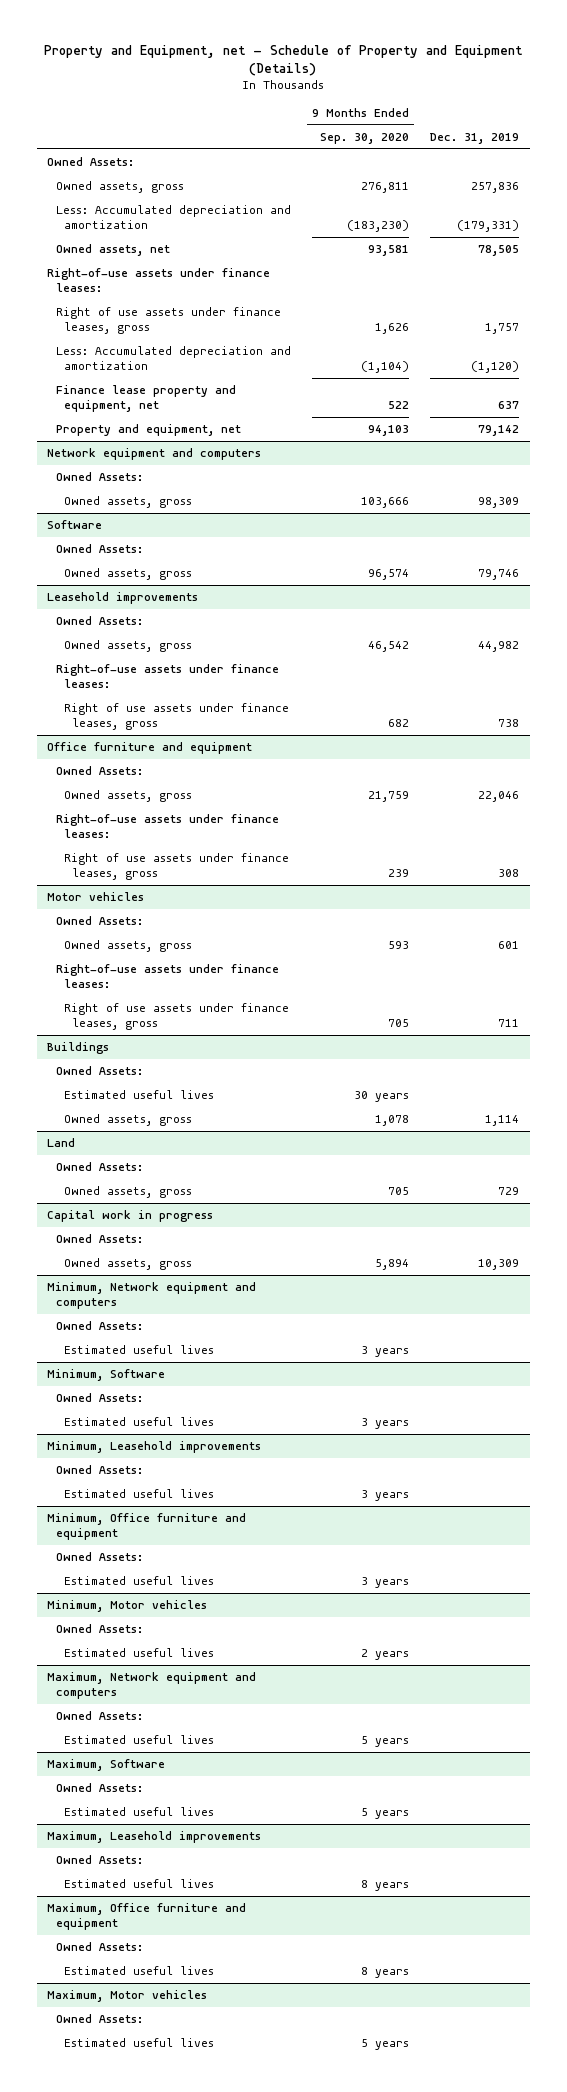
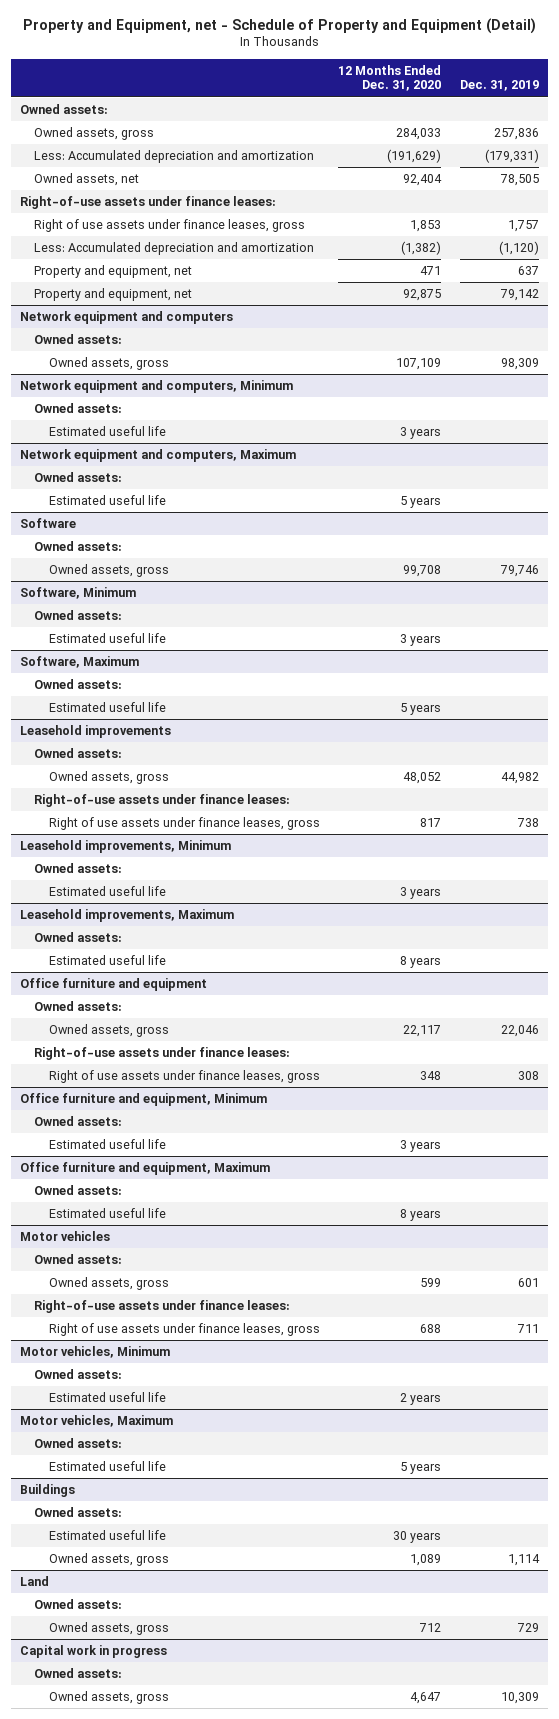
- Property and Equipment, net - Schedule of Property and Equipment (Details)
+ Property and Equipment, net - Schedule of Property and Equipment (Detail)
- | 9 Months Ended Sep. 30, 2020 | Dec. 31, 2019
+ | 12 Months Ended Dec. 31, 2020 | Dec. 31, 2019
- Owned Assets:
+ Owned assets:
- Finance lease property and equipment, net | 522 | 637
+ Property and equipment, net | 471 | 637
@ Network equipment and computers
- Owned Assets:
+ Owned assets:
+ Network equipment and computers, Minimum
+ Owned assets:
+ Estimated useful life | 3 years |
+ Network equipment and computers, Maximum
+ Owned assets:
+ Estimated useful life | 5 years |
@ Software
- Owned Assets:
+ Owned assets:
+ Software, Minimum
+ Owned assets:
+ Estimated useful life | 3 years |
+ Software, Maximum
+ Owned assets:
+ Estimated useful life | 5 years |
@ Leasehold improvements
- Owned Assets:
+ Owned assets:
+ Leasehold improvements, Minimum
+ Owned assets:
+ Estimated useful life | 3 years |
+ Leasehold improvements, Maximum
+ Owned assets:
+ Estimated useful life | 8 years |
@ Office furniture and equipment
- Owned Assets:
+ Owned assets:
+ Office furniture and equipment, Minimum
+ Owned assets:
+ Estimated useful life | 3 years |
+ Office furniture and equipment, Maximum
+ Owned assets:
+ Estimated useful life | 8 years |
@ Motor vehicles
- Owned Assets:
+ Owned assets:
+ Motor vehicles, Minimum
+ Owned assets:
+ Estimated useful life | 2 years |
+ Motor vehicles, Maximum
+ Owned assets:
+ Estimated useful life | 5 years |
@ Buildings
- Owned Assets:
- Estimated useful lives | 30 years |
+ Owned assets:
+ Estimated useful life | 30 years |
@ Land
- Owned Assets:
+ Owned assets:
@ Capital work in progress
- Owned Assets:
+ Owned assets:
- Minimum, Network equipment and computers
- Owned Assets:
- Estimated useful lives | 3 years |
- Minimum, Software
- Owned Assets:
- Estimated useful lives | 3 years |
- Minimum, Leasehold improvements
- Owned Assets:
- Estimated useful lives | 3 years |
- Minimum, Office furniture and equipment
- Owned Assets:
- Estimated useful lives | 3 years |
- Minimum, Motor vehicles
- Owned Assets:
- Estimated useful lives | 2 years |
- Maximum, Network equipment and computers
- Owned Assets:
- Estimated useful lives | 5 years |
- Maximum, Software
- Owned Assets:
- Estimated useful lives | 5 years |
- Maximum, Leasehold improvements
- Owned Assets:
- Estimated useful lives | 8 years |
- Maximum, Office furniture and equipment
- Owned Assets:
- Estimated useful lives | 8 years |
- Maximum, Motor vehicles
- Owned Assets:
- Estimated useful lives | 5 years |

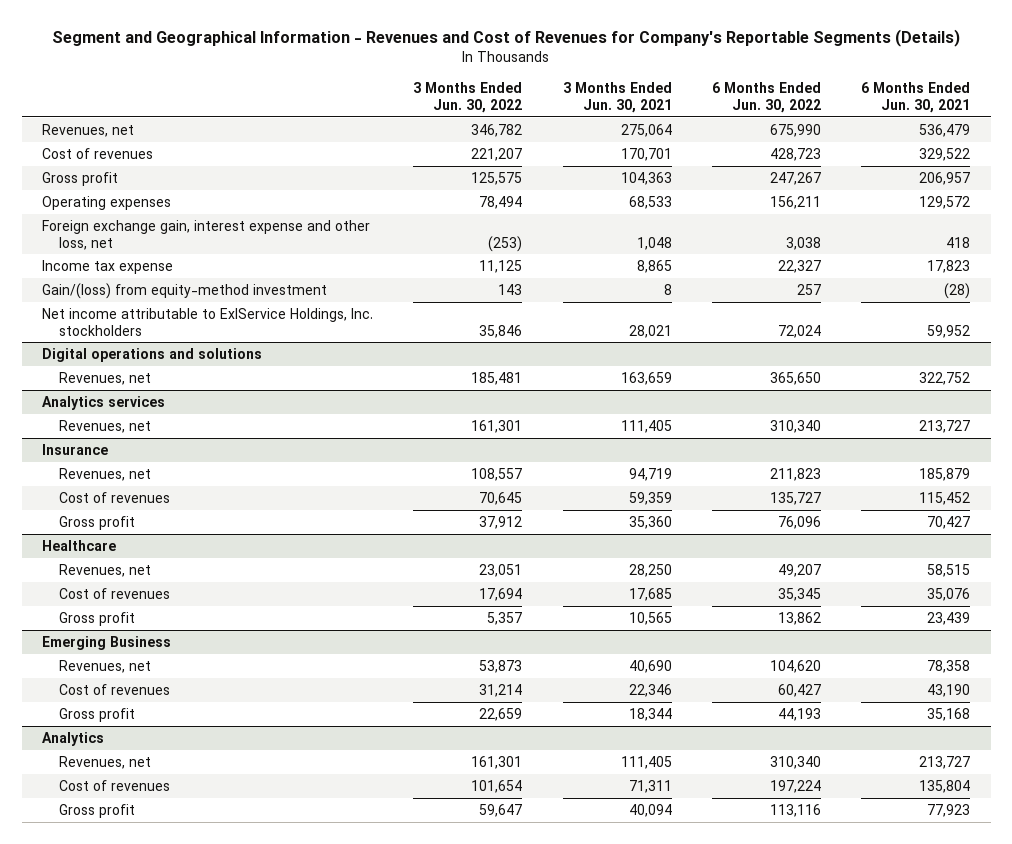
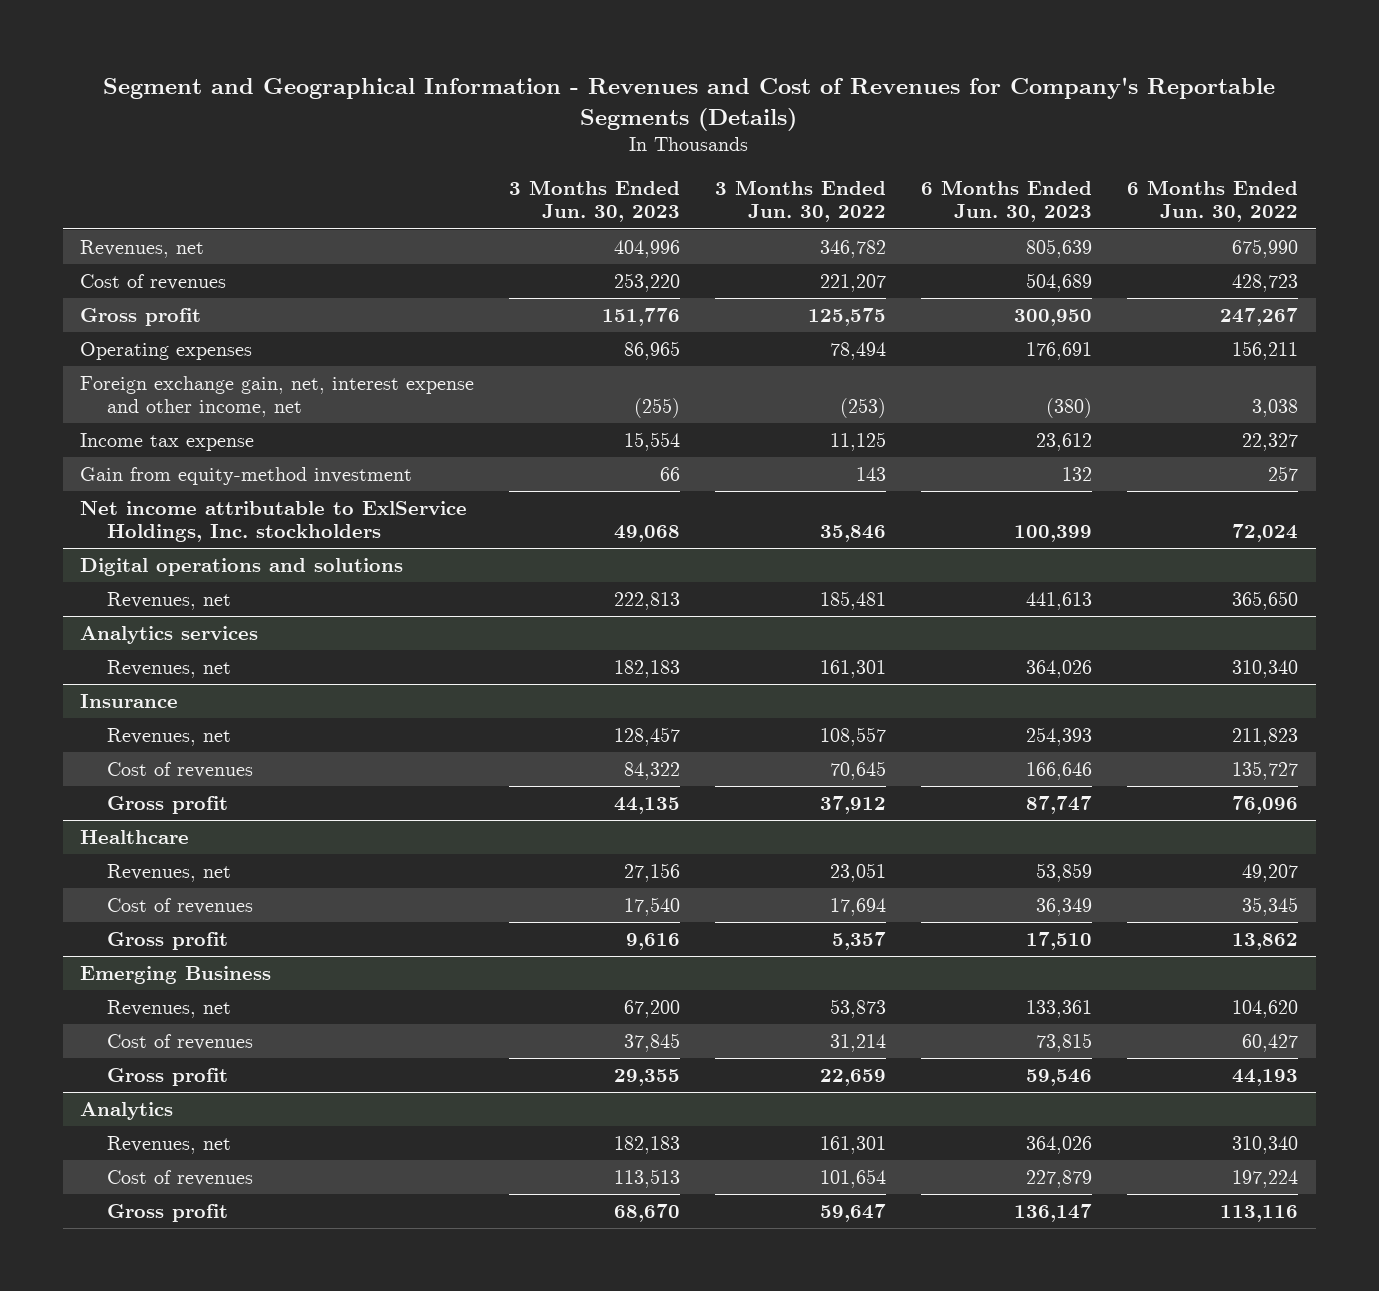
- | 3 Months Ended Jun. 30, 2022 | 3 Months Ended Jun. 30, 2021 | 6 Months Ended Jun. 30, 2022 | 6 Months Ended Jun. 30, 2021
+ | 3 Months Ended Jun. 30, 2023 | 3 Months Ended Jun. 30, 2022 | 6 Months Ended Jun. 30, 2023 | 6 Months Ended Jun. 30, 2022
- Foreign exchange gain, interest expense and other loss, net | (253) | 1,048 | 3,038 | 418
+ Foreign exchange gain, net, interest expense and other income, net | (255) | (253) | (380) | 3,038
- Gain/(loss) from equity-method investment | 143 | 8 | 257 | (28)
+ Gain from equity-method investment | 66 | 143 | 132 | 257

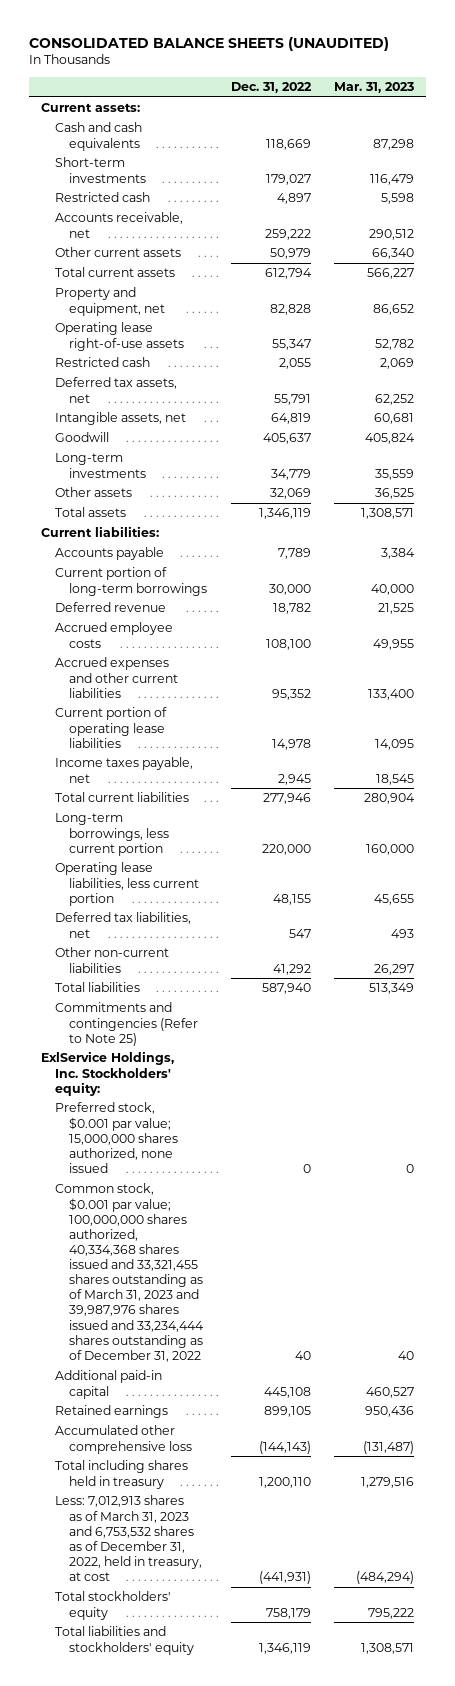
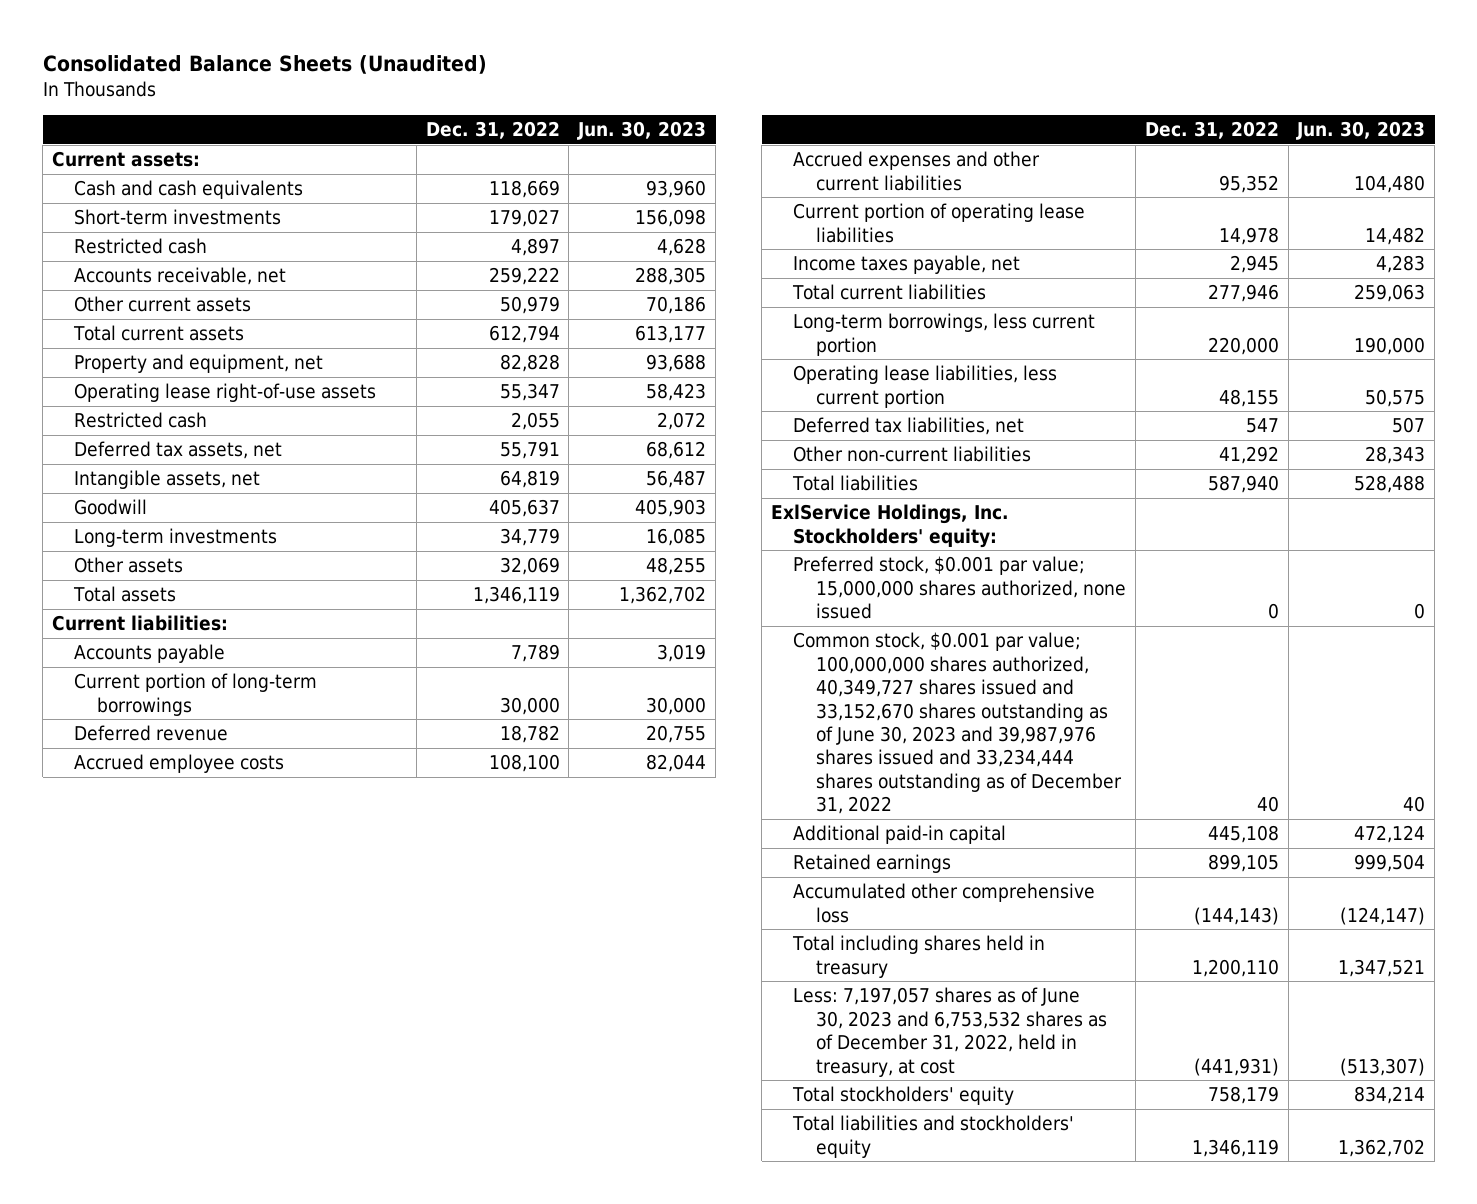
- CONSOLIDATED BALANCE SHEETS (UNAUDITED)
+ Consolidated Balance Sheets (Unaudited)
- | Dec. 31, 2022 | Mar. 31, 2023
+ | Dec. 31, 2022 | Jun. 30, 2023
- Commitments and contingencies (Refer to Note 25)
- Common stock, $0.001 par value; 100,000,000 shares authorized, 40,334,368 shares issued and 33,321,455 shares outstanding as of March 31, 2023 and 39,987,976 shares issued and 33,234,444 shares outstanding as of December 31, 2022 | 40 | 40
+ Common stock, $0.001 par value; 100,000,000 shares authorized, 40,349,727 shares issued and 33,152,670 shares outstanding as of June 30, 2023 and 39,987,976 shares issued and 33,234,444 shares outstanding as of December 31, 2022 | 40 | 40
- Less: 7,012,913 shares as of March 31, 2023 and 6,753,532 shares as of December 31, 2022, held in treasury, at cost | (441,931) | (484,294)
+ Less: 7,197,057 shares as of June 30, 2023 and 6,753,532 shares as of December 31, 2022, held in treasury, at cost | (441,931) | (513,307)

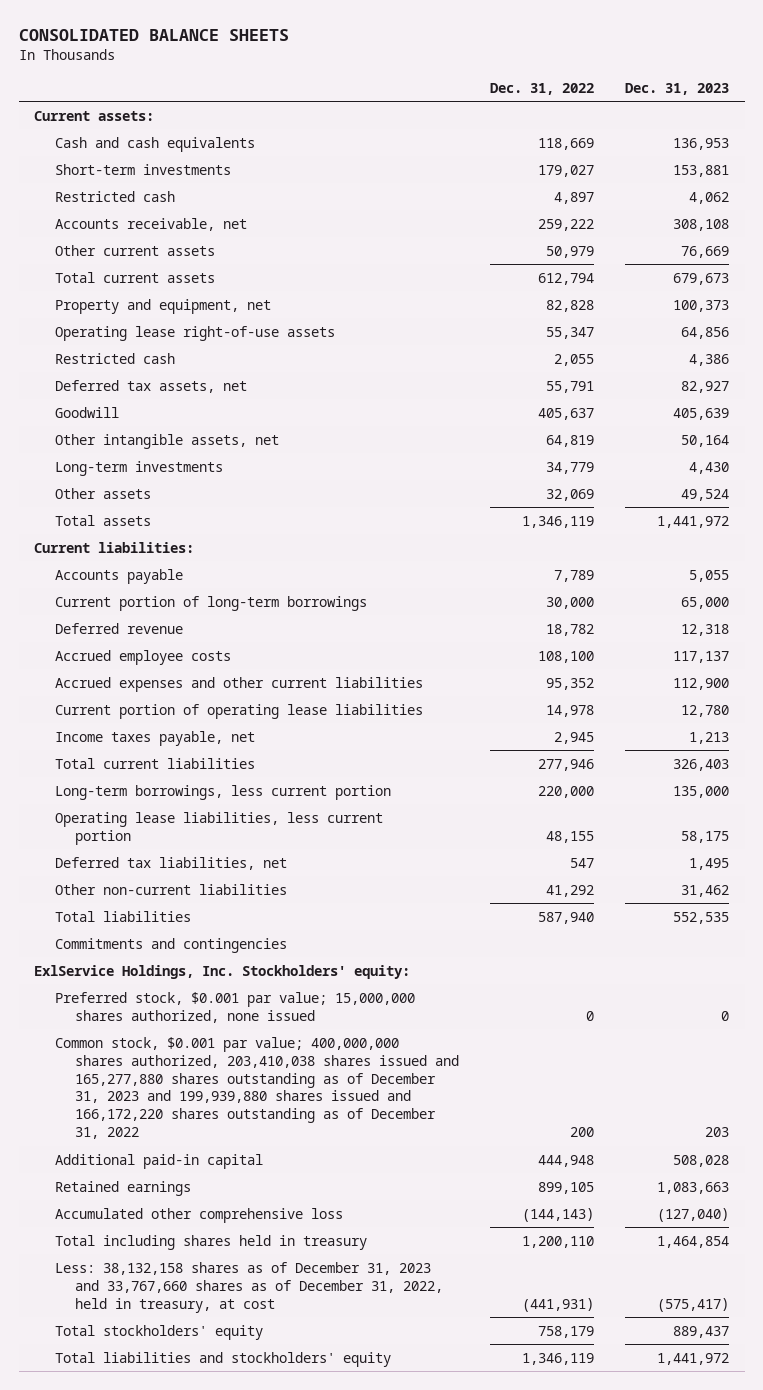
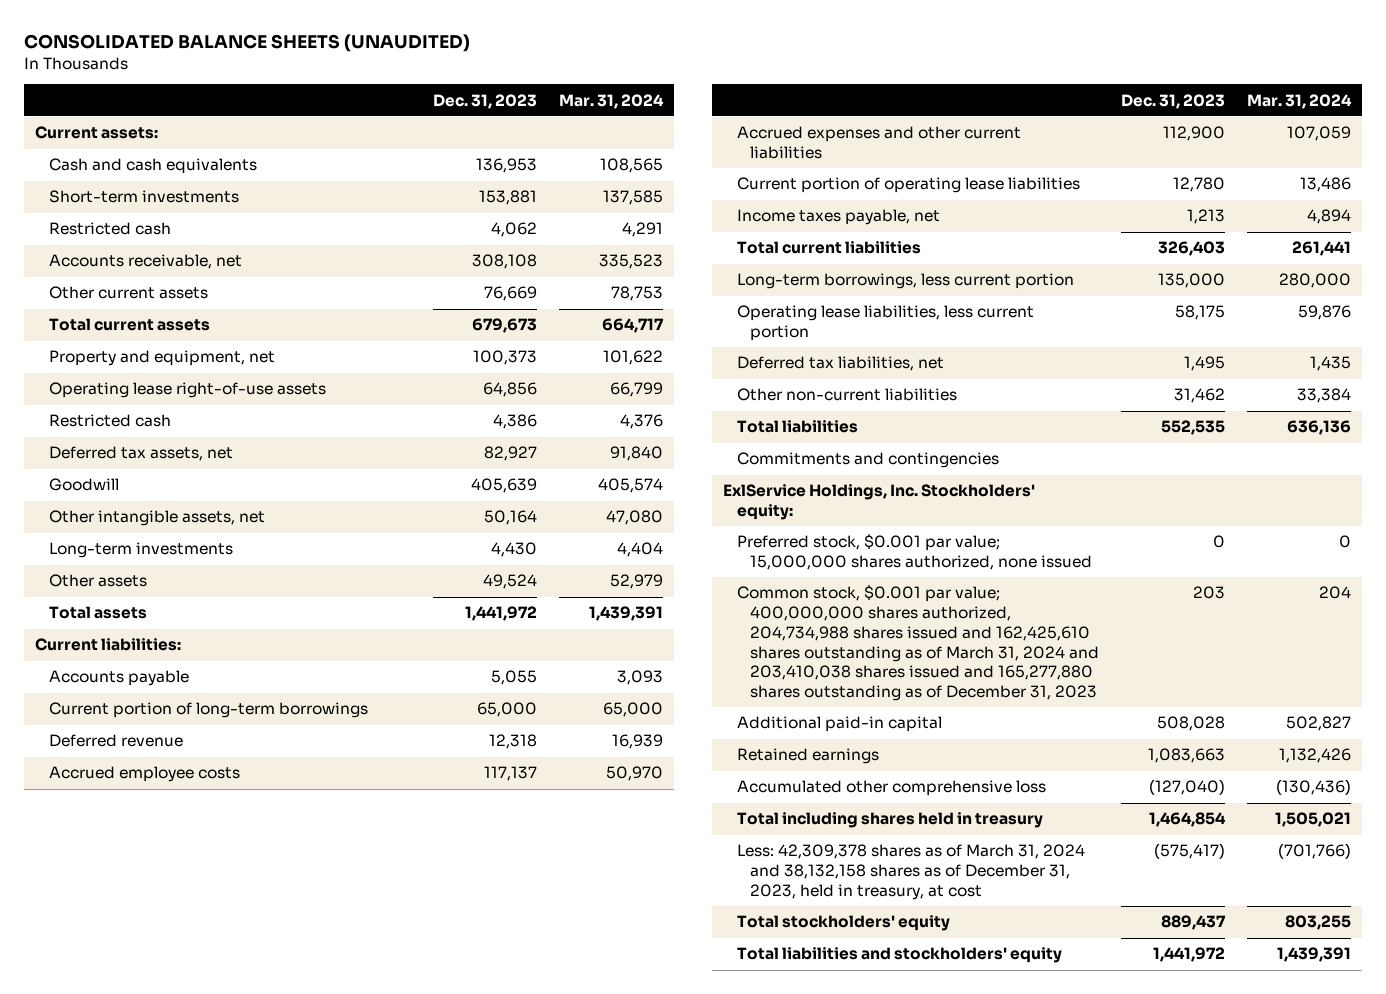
- CONSOLIDATED BALANCE SHEETS
+ CONSOLIDATED BALANCE SHEETS (UNAUDITED)
- | Dec. 31, 2022 | Dec. 31, 2023
+ | Dec. 31, 2023 | Mar. 31, 2024
- Common stock, $0.001 par value; 400,000,000 shares authorized, 203,410,038 shares issued and 165,277,880 shares outstanding as of December 31, 2023 and 199,939,880 shares issued and 166,172,220 shares outstanding as of December 31, 2022 | 200 | 203
+ Common stock, $0.001 par value; 400,000,000 shares authorized, 204,734,988 shares issued and 162,425,610 shares outstanding as of March 31, 2024 and 203,410,038 shares issued and 165,277,880 shares outstanding as of December 31, 2023 | 203 | 204
- Less: 38,132,158 shares as of December 31, 2023 and 33,767,660 shares as of December 31, 2022, held in treasury, at cost | (441,931) | (575,417)
+ Less: 42,309,378 shares as of March 31, 2024 and 38,132,158 shares as of December 31, 2023, held in treasury, at cost | (575,417) | (701,766)

